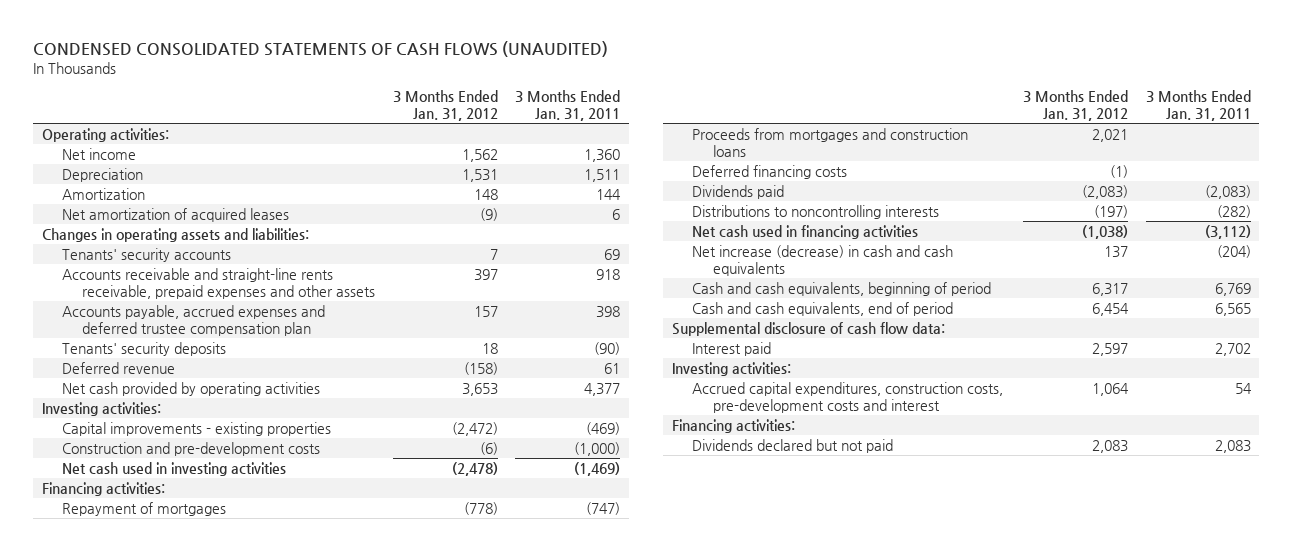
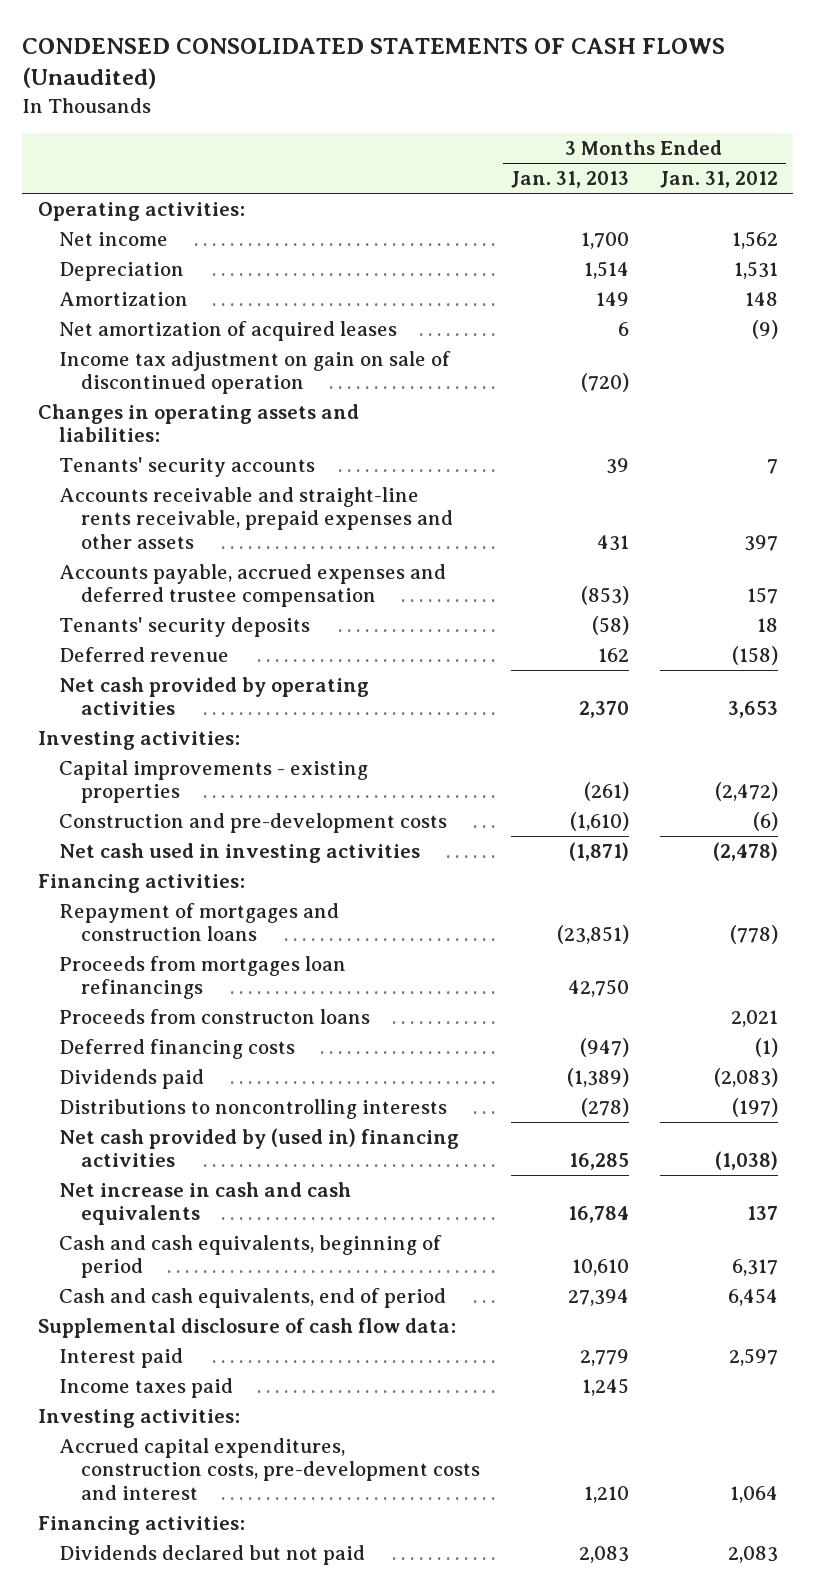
- CONDENSED CONSOLIDATED STATEMENTS OF CASH FLOWS (UNAUDITED)
+ CONDENSED CONSOLIDATED STATEMENTS OF CASH FLOWS (Unaudited)
- | 3 Months Ended Jan. 31, 2012 | 3 Months Ended Jan. 31, 2011
+ | 3 Months Ended Jan. 31, 2013 | 3 Months Ended Jan. 31, 2012
+ Income tax adjustment on gain on sale of discontinued operation | (720) |
- Accounts payable, accrued expenses and deferred trustee compensation plan | 157 | 398
+ Accounts payable, accrued expenses and deferred trustee compensation | (853) | 157
- Repayment of mortgages | (778) | (747)
- Proceeds from mortgages and construction loans | 2,021 |
+ Repayment of mortgages and construction loans | (23,851) | (778)
+ Proceeds from mortgages loan refinancings | 42,750 |
+ Proceeds from constructon loans | | 2,021
- Net cash used in financing activities | (1,038) | (3,112)
- Net increase (decrease) in cash and cash equivalents | 137 | (204)
+ Net cash provided by (used in) financing activities | 16,285 | (1,038)
+ Net increase in cash and cash equivalents | 16,784 | 137
+ Income taxes paid | 1,245 |

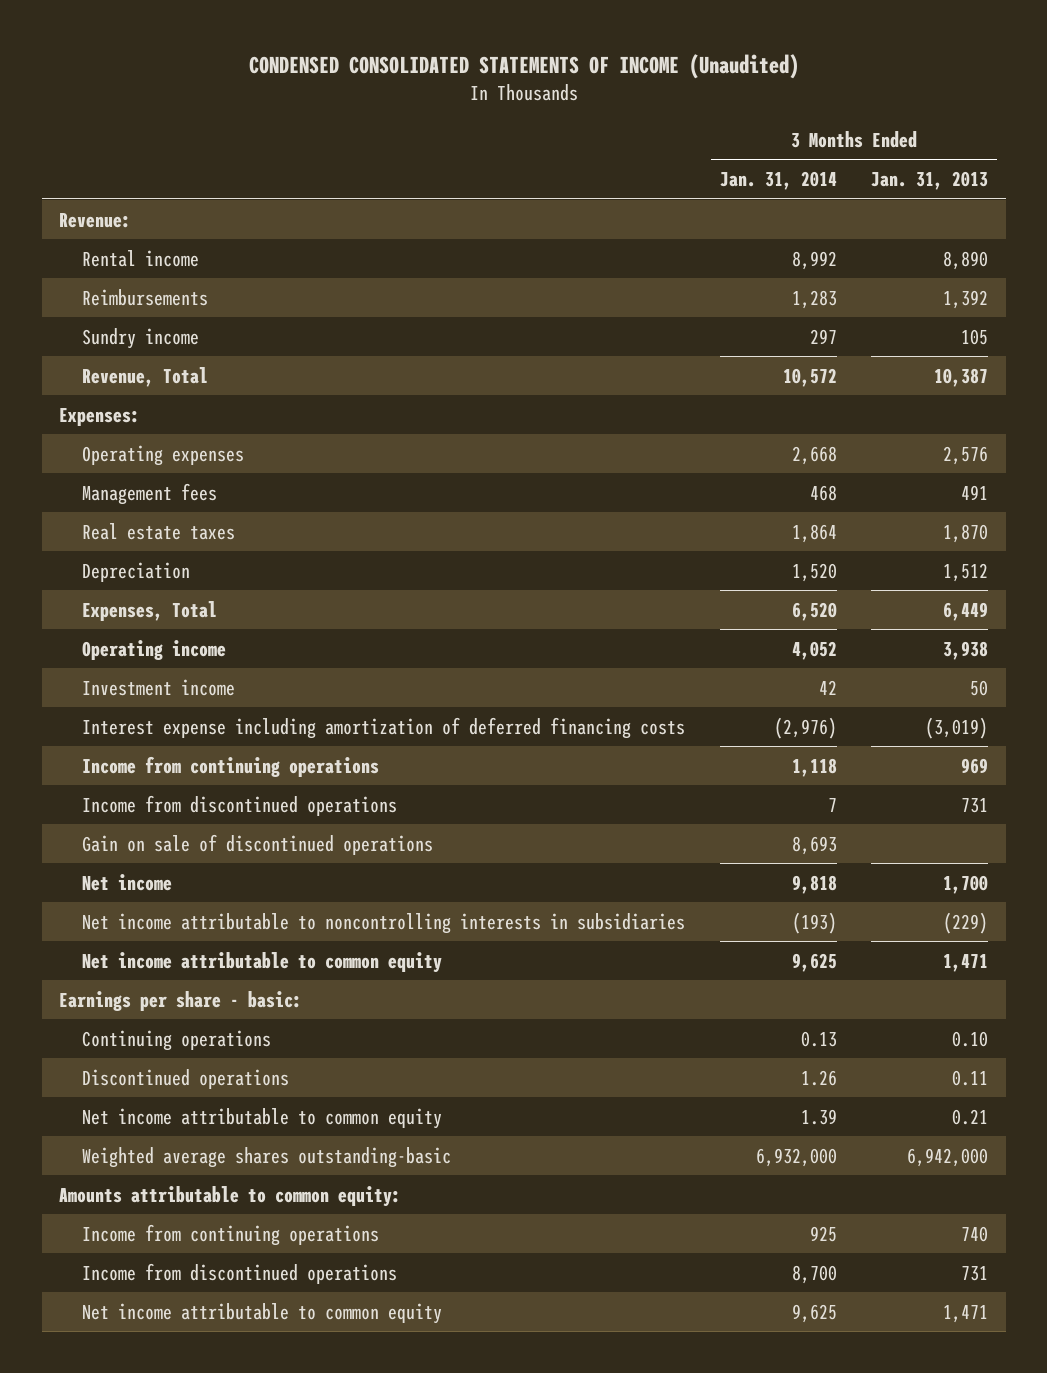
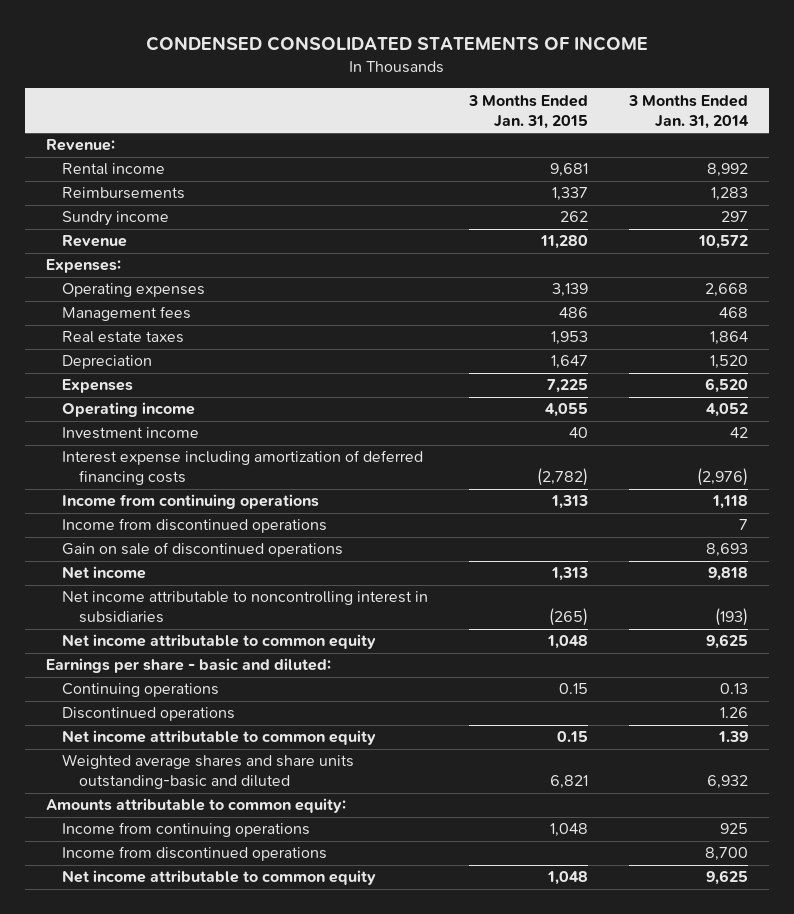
- CONDENSED CONSOLIDATED STATEMENTS OF INCOME (Unaudited)
+ CONDENSED CONSOLIDATED STATEMENTS OF INCOME
- | 3 Months Ended Jan. 31, 2014 | 3 Months Ended Jan. 31, 2013
+ | 3 Months Ended Jan. 31, 2015 | 3 Months Ended Jan. 31, 2014
- Revenue, Total | 10,572 | 10,387
+ Revenue | 11,280 | 10,572
- Expenses, Total | 6,520 | 6,449
+ Expenses | 7,225 | 6,520
- Net income attributable to noncontrolling interests in subsidiaries | (193) | (229)
+ Net income attributable to noncontrolling interest in subsidiaries | (265) | (193)
- Earnings per share - basic:
+ Earnings per share - basic and diluted:
- Weighted average shares outstanding-basic | 6,932,000 | 6,942,000
+ Weighted average shares and share units outstanding-basic and diluted | 6,821 | 6,932

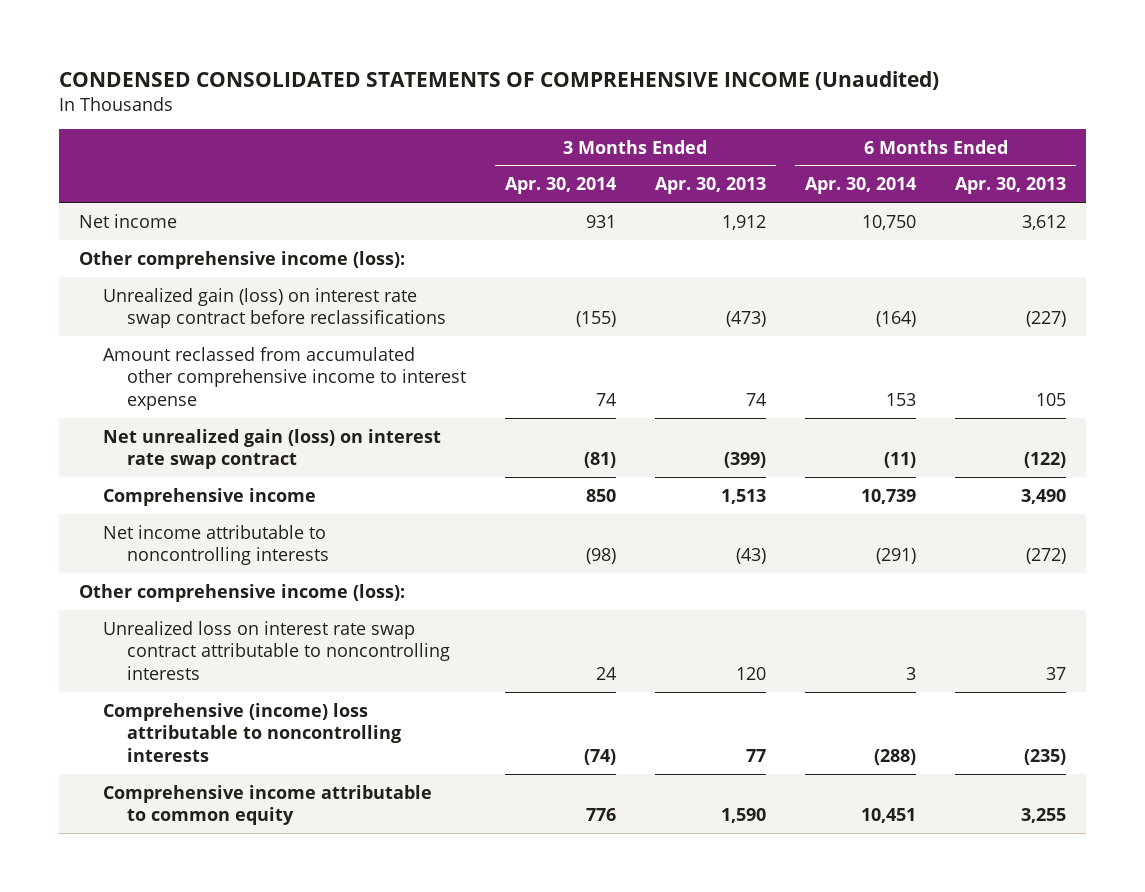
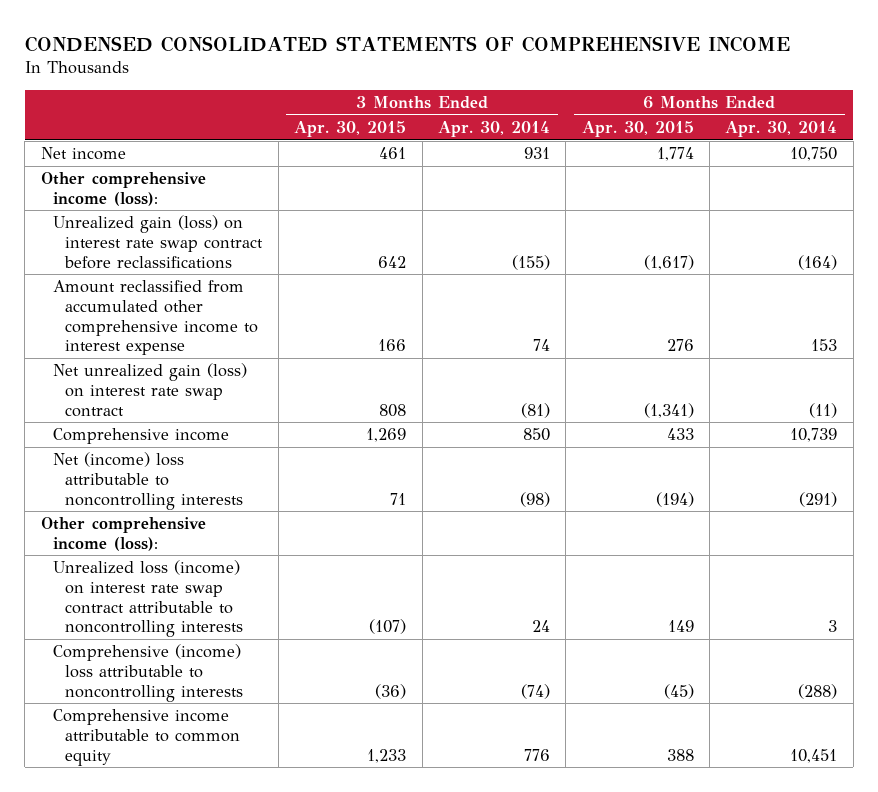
- CONDENSED CONSOLIDATED STATEMENTS OF COMPREHENSIVE INCOME (Unaudited)
+ CONDENSED CONSOLIDATED STATEMENTS OF COMPREHENSIVE INCOME
- | 3 Months Ended Apr. 30, 2014 | 3 Months Ended Apr. 30, 2013 | 6 Months Ended Apr. 30, 2014 | 6 Months Ended Apr. 30, 2013
+ | 3 Months Ended Apr. 30, 2015 | 3 Months Ended Apr. 30, 2014 | 6 Months Ended Apr. 30, 2015 | 6 Months Ended Apr. 30, 2014
- Amount reclassed from accumulated other comprehensive income to interest expense | 74 | 74 | 153 | 105
+ Amount reclassified from accumulated other comprehensive income to interest expense | 166 | 74 | 276 | 153
- Net income attributable to noncontrolling interests | (98) | (43) | (291) | (272)
+ Net (income) loss attributable to noncontrolling interests | 71 | (98) | (194) | (291)
- Unrealized loss on interest rate swap contract attributable to noncontrolling interests | 24 | 120 | 3 | 37
+ Unrealized loss (income) on interest rate swap contract attributable to noncontrolling interests | (107) | 24 | 149 | 3

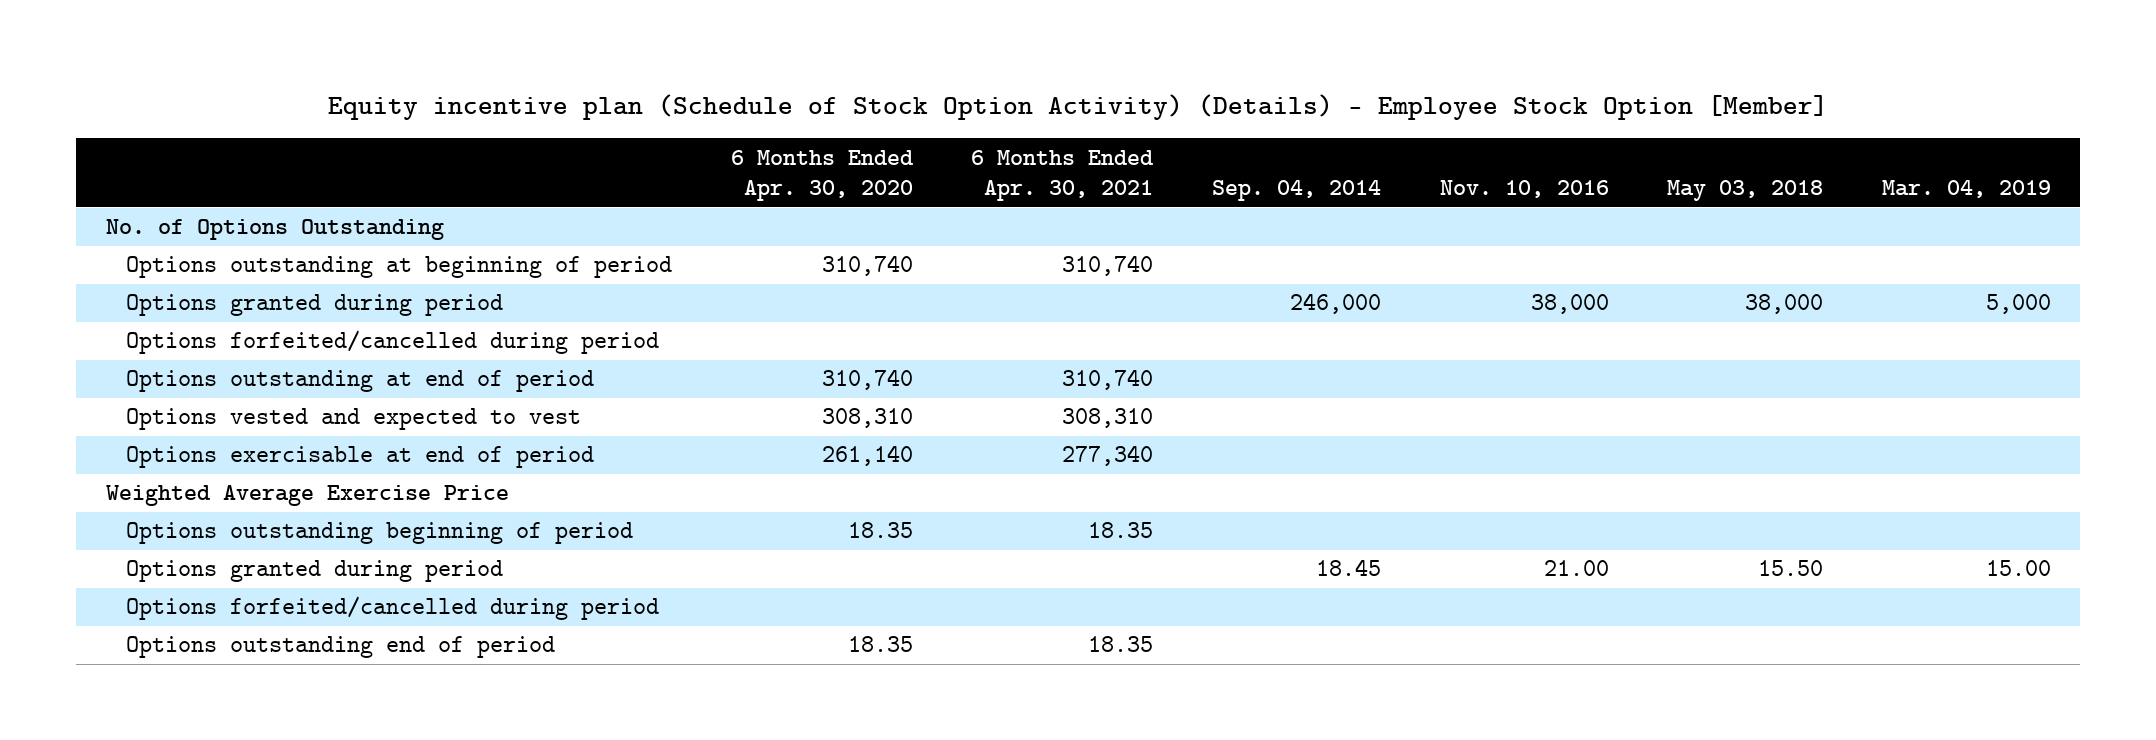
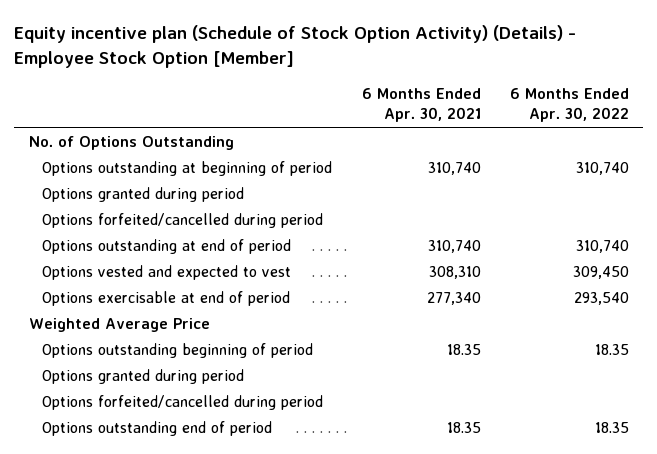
- | 6 Months Ended Apr. 30, 2020 | 6 Months Ended Apr. 30, 2021 | Sep. 04, 2014 | Nov. 10, 2016 | May 03, 2018 | Mar. 04, 2019
+ | 6 Months Ended Apr. 30, 2021 | 6 Months Ended Apr. 30, 2022
- Weighted Average Exercise Price
+ Weighted Average Price

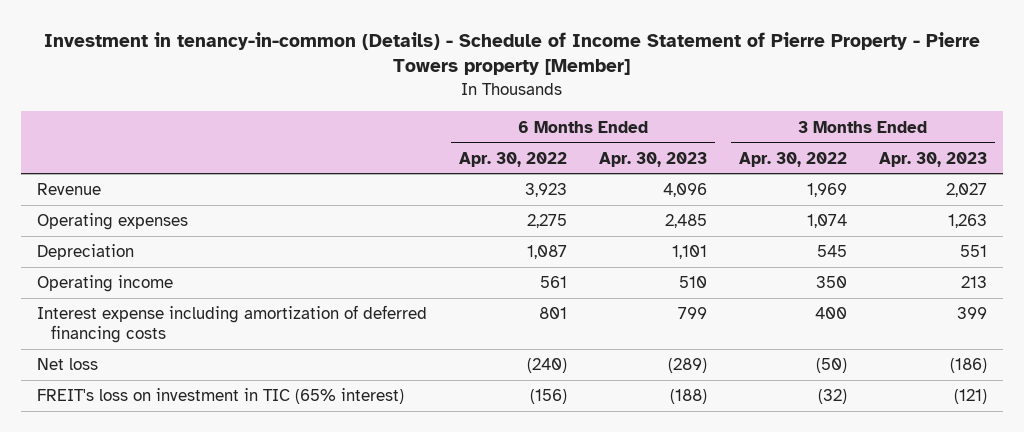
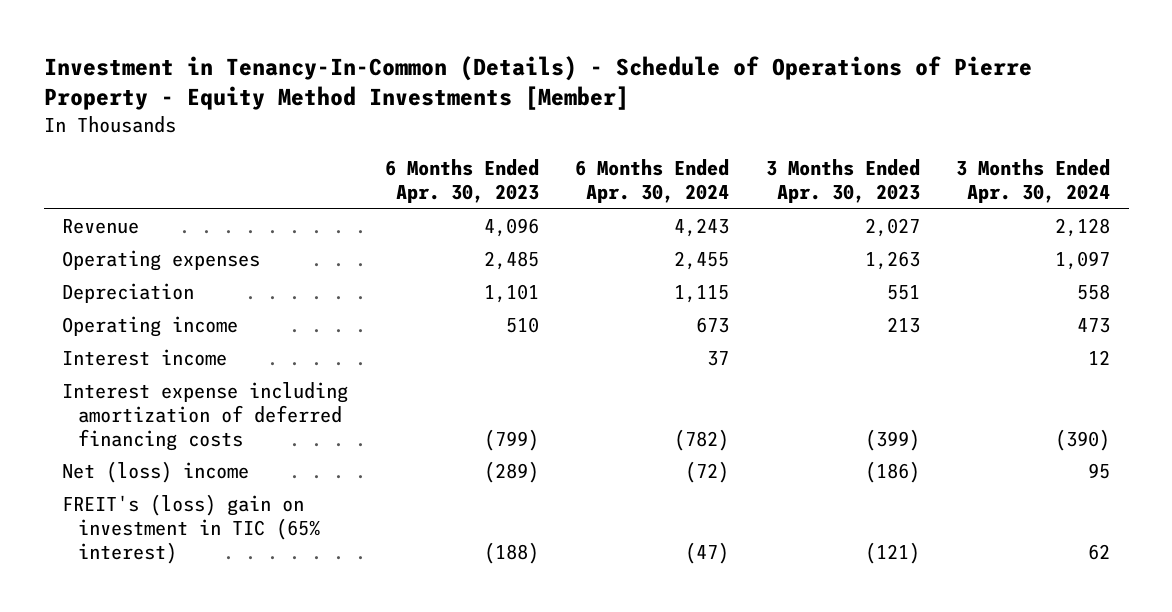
- Investment in tenancy-in-common (Details) - Schedule of Income Statement of Pierre Property - Pierre Towers property [Member]
+ Investment in Tenancy-In-Common (Details) - Schedule of Operations of Pierre Property - Equity Method Investments [Member]
- | 6 Months Ended Apr. 30, 2022 | 6 Months Ended Apr. 30, 2023 | 3 Months Ended Apr. 30, 2022 | 3 Months Ended Apr. 30, 2023
+ | 6 Months Ended Apr. 30, 2023 | 6 Months Ended Apr. 30, 2024 | 3 Months Ended Apr. 30, 2023 | 3 Months Ended Apr. 30, 2024
- Interest expense including amortization of deferred financing costs | 801 | 799 | 400 | 399
- Net loss | (240) | (289) | (50) | (186)
- FREIT's loss on investment in TIC (65% interest) | (156) | (188) | (32) | (121)
+ Interest income | | 37 | | 12
+ Interest expense including amortization of deferred financing costs | (799) | (782) | (399) | (390)
+ Net (loss) income | (289) | (72) | (186) | 95
+ FREIT's (loss) gain on investment in TIC (65% interest) | (188) | (47) | (121) | 62

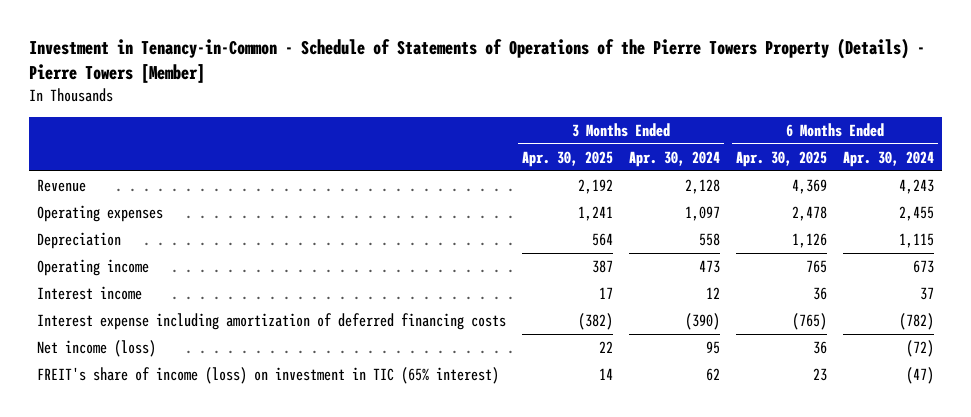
- Investment in Tenancy-In-Common (Details) - Schedule of Operations of Pierre Property - Equity Method Investments [Member]
+ Investment in Tenancy-in-Common - Schedule of Statements of Operations of the Pierre Towers Property (Details) - Pierre Towers [Member]
- | 6 Months Ended Apr. 30, 2023 | 6 Months Ended Apr. 30, 2024 | 3 Months Ended Apr. 30, 2023 | 3 Months Ended Apr. 30, 2024
+ | 3 Months Ended Apr. 30, 2025 | 3 Months Ended Apr. 30, 2024 | 6 Months Ended Apr. 30, 2025 | 6 Months Ended Apr. 30, 2024
- Net (loss) income | (289) | (72) | (186) | 95
- FREIT's (loss) gain on investment in TIC (65% interest) | (188) | (47) | (121) | 62
+ Net income (loss) | 22 | 95 | 36 | (72)
+ FREIT's share of income (loss) on investment in TIC (65% interest) | 14 | 62 | 23 | (47)

